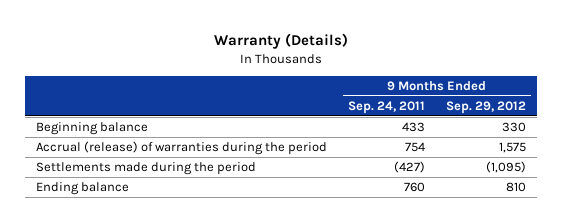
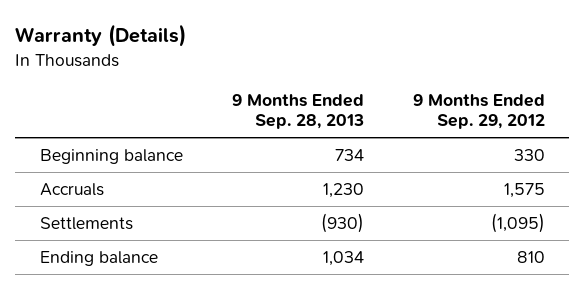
- | 9 Months Ended Sep. 24, 2011 | 9 Months Ended Sep. 29, 2012
+ | 9 Months Ended Sep. 28, 2013 | 9 Months Ended Sep. 29, 2012
- Accrual (release) of warranties during the period | 754 | 1,575
- Settlements made during the period | (427) | (1,095)
+ Accruals | 1,230 | 1,575
+ Settlements | (930) | (1,095)

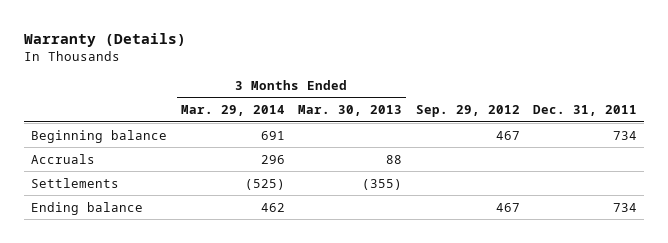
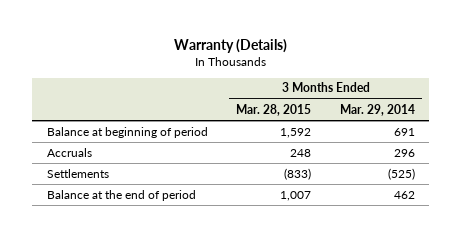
- | 3 Months Ended Mar. 29, 2014 | 3 Months Ended Mar. 30, 2013 | Sep. 29, 2012 | Dec. 31, 2011
+ | 3 Months Ended Mar. 28, 2015 | 3 Months Ended Mar. 29, 2014
- Beginning balance | 691 | | 467 | 734
+ Balance at beginning of period | 1,592 | 691
- Ending balance | 462 | | 467 | 734
+ Balance at the end of period | 1,007 | 462

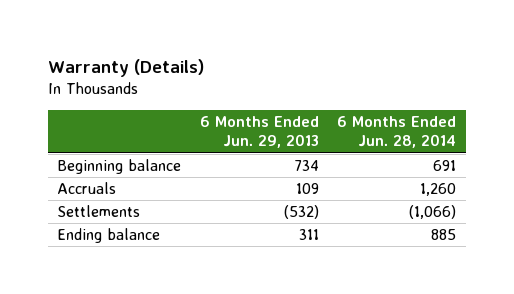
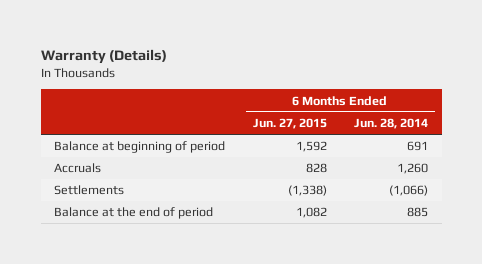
- | 6 Months Ended Jun. 29, 2013 | 6 Months Ended Jun. 28, 2014
+ | 6 Months Ended Jun. 27, 2015 | 6 Months Ended Jun. 28, 2014
- Beginning balance | 734 | 691
+ Balance at beginning of period | 1,592 | 691
- Ending balance | 311 | 885
+ Balance at the end of period | 1,082 | 885

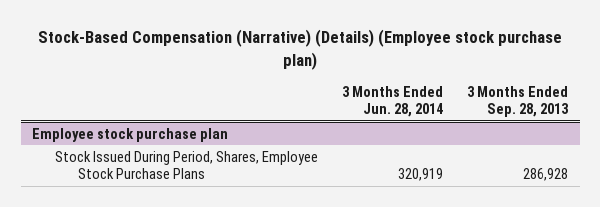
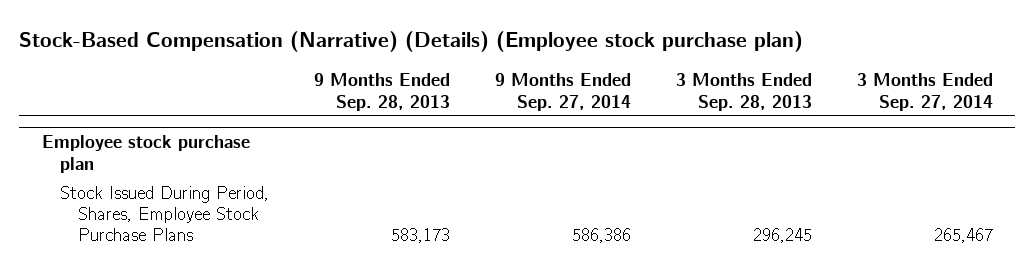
- | 3 Months Ended Jun. 28, 2014 | 3 Months Ended Sep. 28, 2013
+ | 9 Months Ended Sep. 28, 2013 | 9 Months Ended Sep. 27, 2014 | 3 Months Ended Sep. 28, 2013 | 3 Months Ended Sep. 27, 2014
@ Employee stock purchase plan
- Stock Issued During Period, Shares, Employee Stock Purchase Plans | 320,919 | 286,928
+ Stock Issued During Period, Shares, Employee Stock Purchase Plans | 583,173 | 586,386 | 296,245 | 265,467

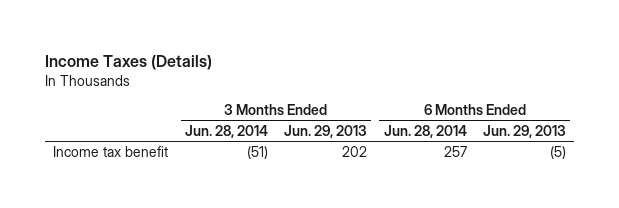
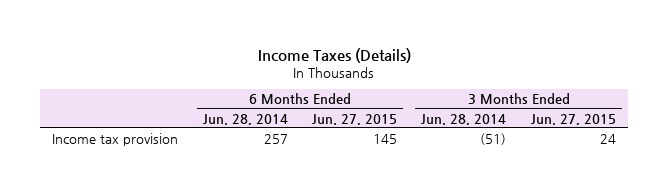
- | 3 Months Ended Jun. 28, 2014 | 3 Months Ended Jun. 29, 2013 | 6 Months Ended Jun. 28, 2014 | 6 Months Ended Jun. 29, 2013
+ | 6 Months Ended Jun. 28, 2014 | 6 Months Ended Jun. 27, 2015 | 3 Months Ended Jun. 28, 2014 | 3 Months Ended Jun. 27, 2015
- Income tax benefit | (51) | 202 | 257 | (5)
+ Income tax provision | 257 | 145 | (51) | 24

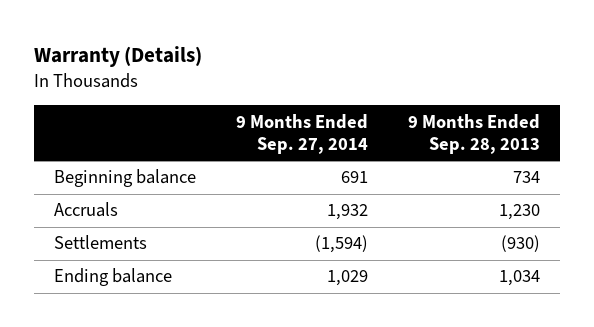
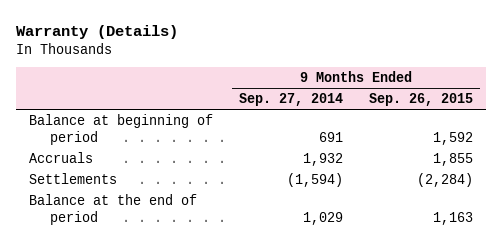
- | 9 Months Ended Sep. 27, 2014 | 9 Months Ended Sep. 28, 2013
+ | 9 Months Ended Sep. 27, 2014 | 9 Months Ended Sep. 26, 2015
- Beginning balance | 691 | 734
+ Balance at beginning of period | 691 | 1,592
- Ending balance | 1,029 | 1,034
+ Balance at the end of period | 1,029 | 1,163

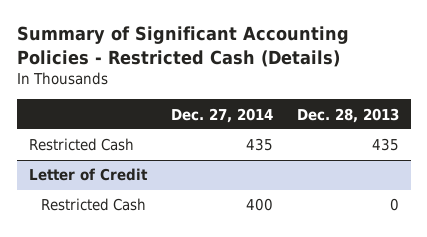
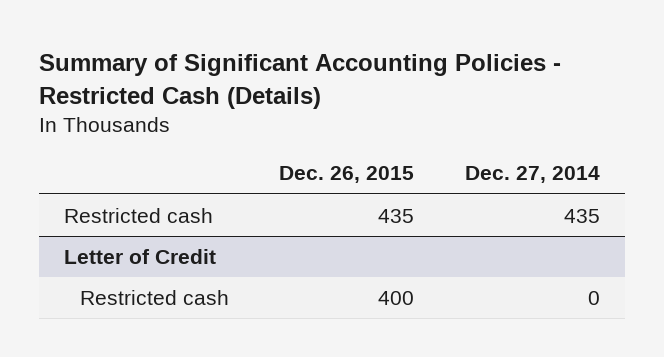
- | Dec. 27, 2014 | Dec. 28, 2013
+ | Dec. 26, 2015 | Dec. 27, 2014
- Restricted Cash | 435 | 435
+ Restricted cash | 435 | 435
@ Letter of Credit
- Restricted Cash | 400 | 0
+ Restricted cash | 400 | 0

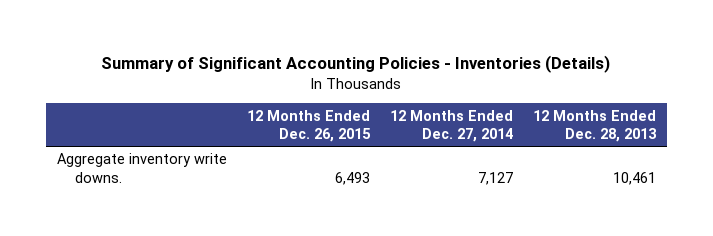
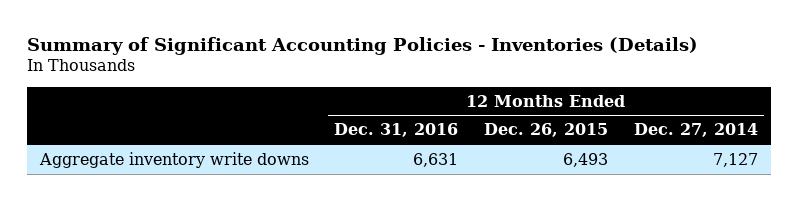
- | 12 Months Ended Dec. 26, 2015 | 12 Months Ended Dec. 27, 2014 | 12 Months Ended Dec. 28, 2013
+ | 12 Months Ended Dec. 31, 2016 | 12 Months Ended Dec. 26, 2015 | 12 Months Ended Dec. 27, 2014
- Aggregate inventory write downs. | 6,493 | 7,127 | 10,461
+ Aggregate inventory write downs | 6,631 | 6,493 | 7,127

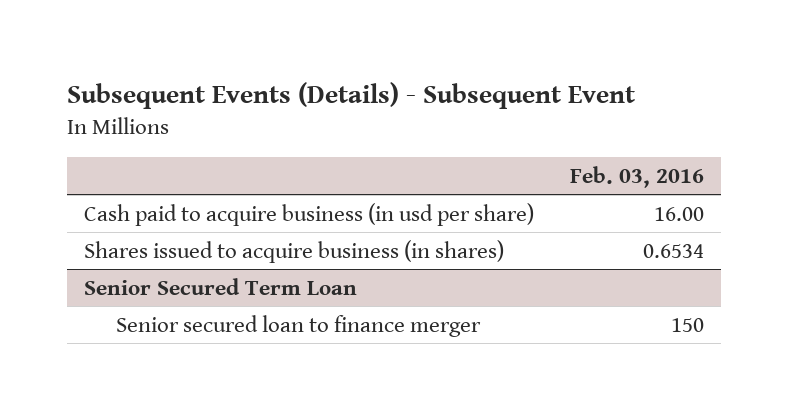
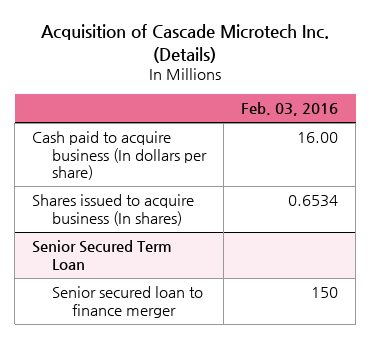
- Subsequent Events (Details) - Subsequent Event
+ Acquisition of Cascade Microtech Inc. (Details)
- Cash paid to acquire business (in usd per share) | 16.00
- Shares issued to acquire business (in shares) | 0.6534
+ Cash paid to acquire business (In dollars per share) | 16.00
+ Shares issued to acquire business (In shares) | 0.6534

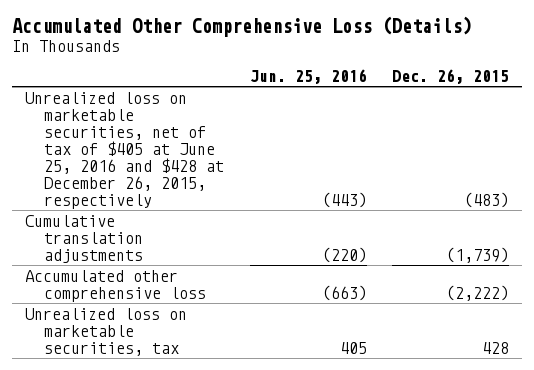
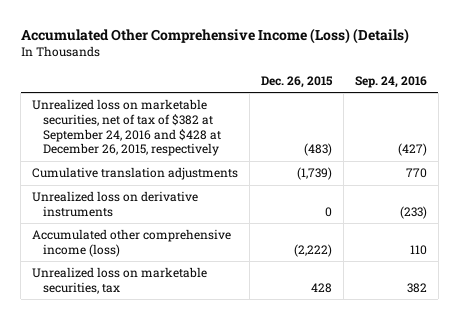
- Accumulated Other Comprehensive Loss (Details)
+ Accumulated Other Comprehensive Income (Loss) (Details)
- | Jun. 25, 2016 | Dec. 26, 2015
+ | Dec. 26, 2015 | Sep. 24, 2016
- Unrealized loss on marketable securities, net of tax of $405 at June 25, 2016 and $428 at December 26, 2015, respectively | (443) | (483)
+ Unrealized loss on marketable securities, net of tax of $382 at September 24, 2016 and $428 at December 26, 2015, respectively | (483) | (427)
- Accumulated other comprehensive loss | (663) | (2,222)
+ Unrealized loss on derivative instruments | 0 | (233)
+ Accumulated other comprehensive income (loss) | (2,222) | 110

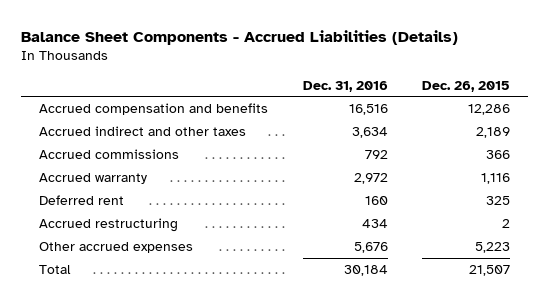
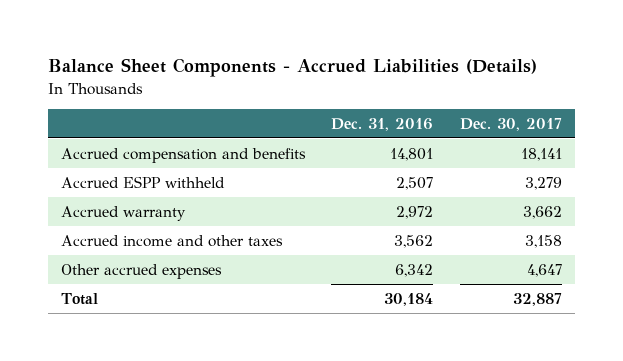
- | Dec. 31, 2016 | Dec. 26, 2015
+ | Dec. 31, 2016 | Dec. 30, 2017
- Accrued compensation and benefits | 16,516 | 12,286
- Accrued indirect and other taxes | 3,634 | 2,189
- Accrued commissions | 792 | 366
+ Accrued compensation and benefits | 14,801 | 18,141
+ Accrued ESPP withheld | 2,507 | 3,279
- Deferred rent | 160 | 325
- Accrued restructuring | 434 | 2
- Other accrued expenses | 5,676 | 5,223
+ Accrued income and other taxes | 3,562 | 3,158
+ Other accrued expenses | 6,342 | 4,647

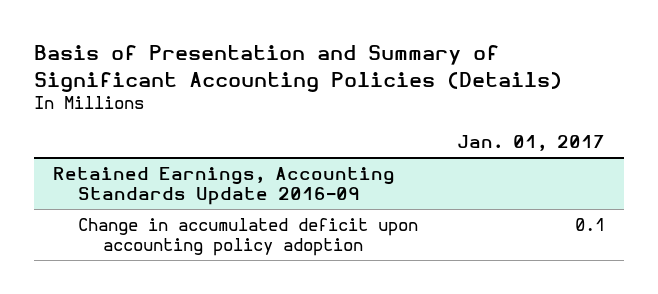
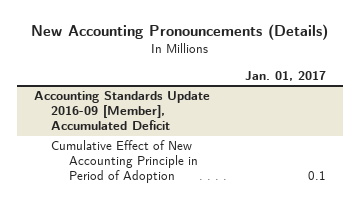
- Basis of Presentation and Summary of Significant Accounting Policies (Details)
+ New Accounting Pronouncements (Details)
- Retained Earnings, Accounting Standards Update 2016-09
- Change in accumulated deficit upon accounting policy adoption | 0.1
+ Accounting Standards Update 2016-09 [Member], Accumulated Deficit
+ Cumulative Effect of New Accounting Principle in Period of Adoption | 0.1

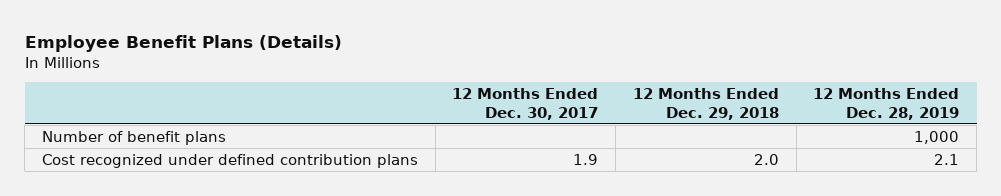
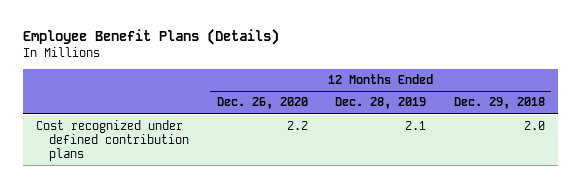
- | 12 Months Ended Dec. 30, 2017 | 12 Months Ended Dec. 29, 2018 | 12 Months Ended Dec. 28, 2019
+ | 12 Months Ended Dec. 26, 2020 | 12 Months Ended Dec. 28, 2019 | 12 Months Ended Dec. 29, 2018
- Number of benefit plans | | | 1,000

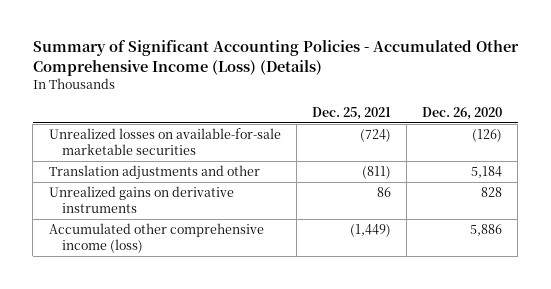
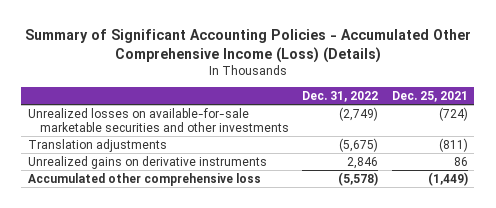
- | Dec. 25, 2021 | Dec. 26, 2020
+ | Dec. 31, 2022 | Dec. 25, 2021
- Unrealized losses on available-for-sale marketable securities | (724) | (126)
- Translation adjustments and other | (811) | 5,184
+ Unrealized losses on available-for-sale marketable securities and other investments | (2,749) | (724)
+ Translation adjustments | (5,675) | (811)
- Accumulated other comprehensive income (loss) | (1,449) | 5,886
+ Accumulated other comprehensive loss | (5,578) | (1,449)

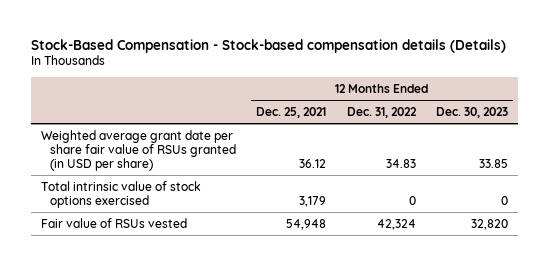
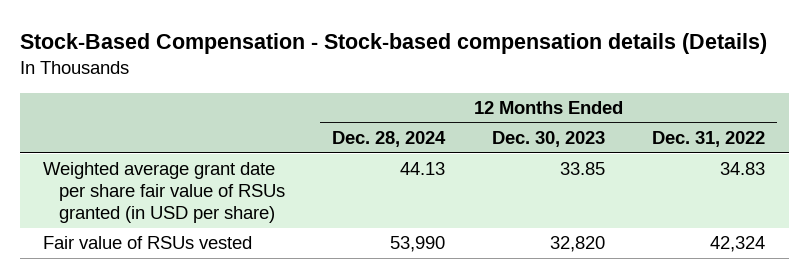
- | 12 Months Ended Dec. 25, 2021 | 12 Months Ended Dec. 31, 2022 | 12 Months Ended Dec. 30, 2023
+ | 12 Months Ended Dec. 28, 2024 | 12 Months Ended Dec. 30, 2023 | 12 Months Ended Dec. 31, 2022
- Total intrinsic value of stock options exercised | 3,179 | 0 | 0

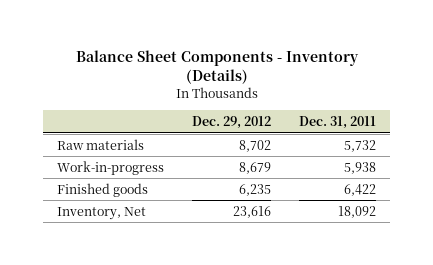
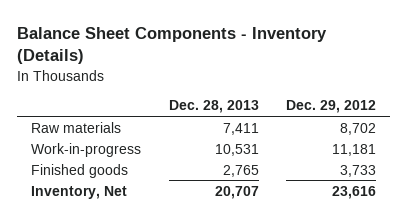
- | Dec. 29, 2012 | Dec. 31, 2011
+ | Dec. 28, 2013 | Dec. 29, 2012
- Work-in-progress | 8,679 | 5,938
- Finished goods | 6,235 | 6,422
+ Work-in-progress | 10,531 | 11,181
+ Finished goods | 2,765 | 3,733

